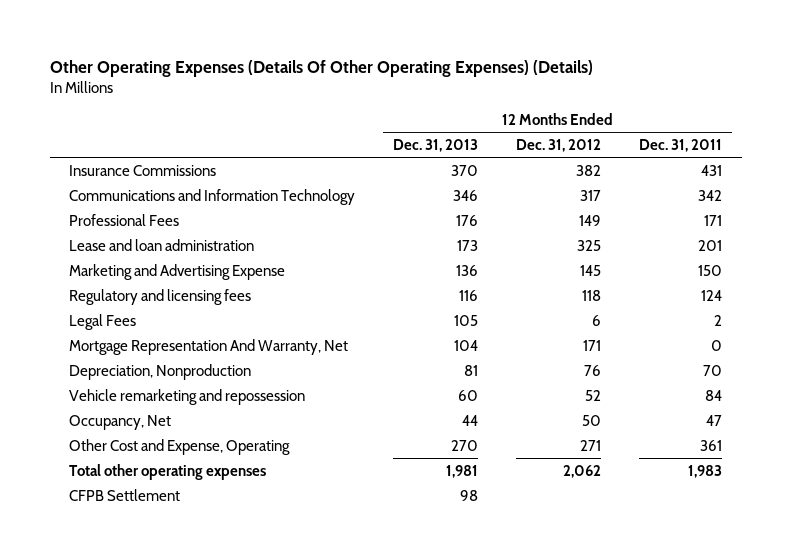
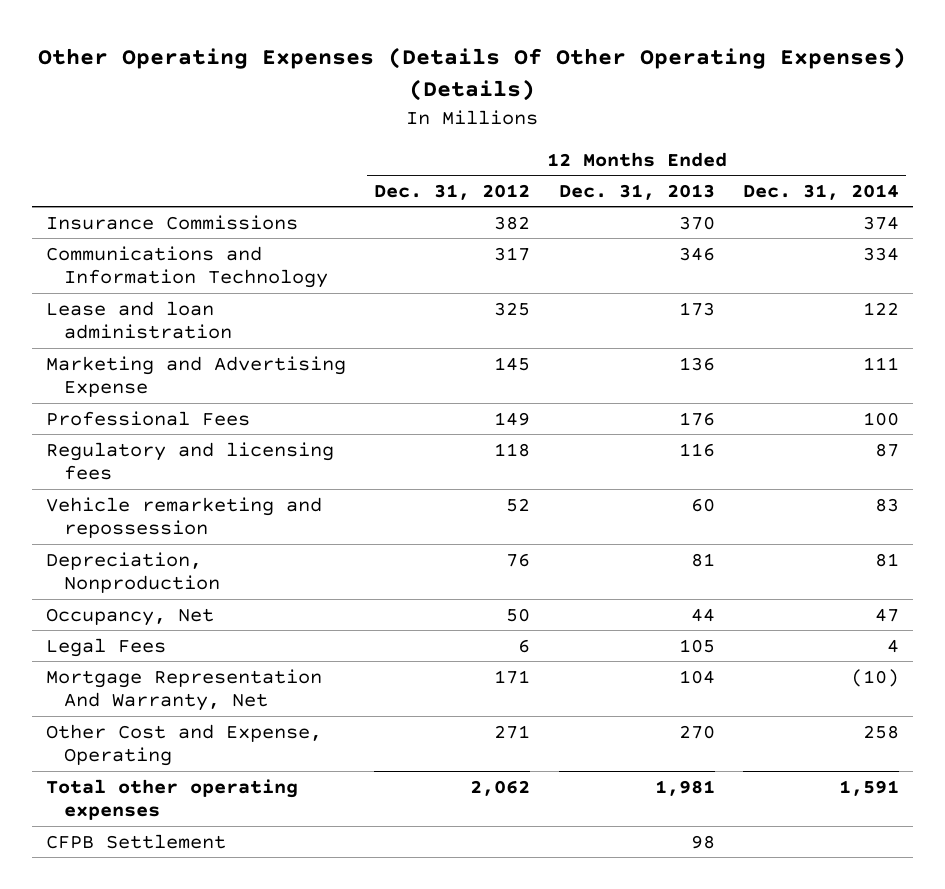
- | 12 Months Ended Dec. 31, 2013 | 12 Months Ended Dec. 31, 2012 | 12 Months Ended Dec. 31, 2011
+ | 12 Months Ended Dec. 31, 2012 | 12 Months Ended Dec. 31, 2013 | 12 Months Ended Dec. 31, 2014
moved down: Professional Fees | 149 | 176 | 100
moved down: Depreciation, Nonproduction | 76 | 81 | 81
moved down: Legal Fees | 6 | 105 | 4
moved down: Mortgage Representation And Warranty, Net | 171 | 104 | (10)

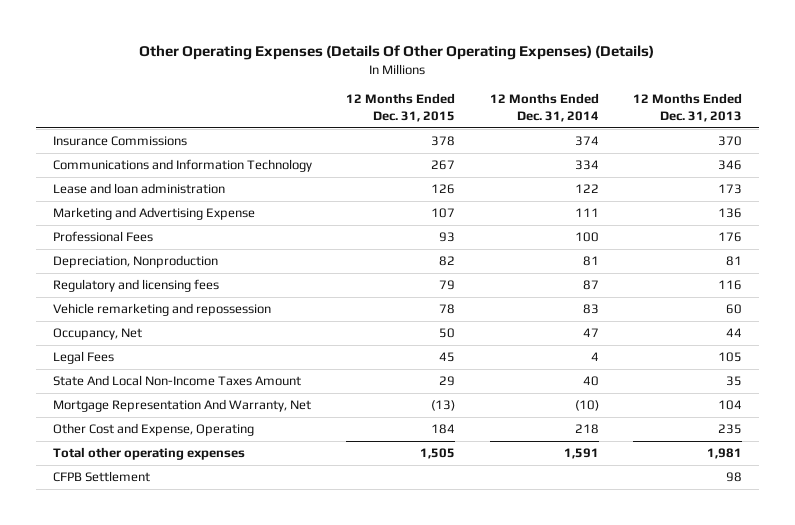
- | 12 Months Ended Dec. 31, 2012 | 12 Months Ended Dec. 31, 2013 | 12 Months Ended Dec. 31, 2014
+ | 12 Months Ended Dec. 31, 2015 | 12 Months Ended Dec. 31, 2014 | 12 Months Ended Dec. 31, 2013
moved up: Depreciation, Nonproduction | 82 | 81 | 81
+ State And Local Non-Income Taxes Amount | 29 | 40 | 35
- Other Cost and Expense, Operating | 271 | 270 | 258
+ Other Cost and Expense, Operating | 184 | 218 | 235

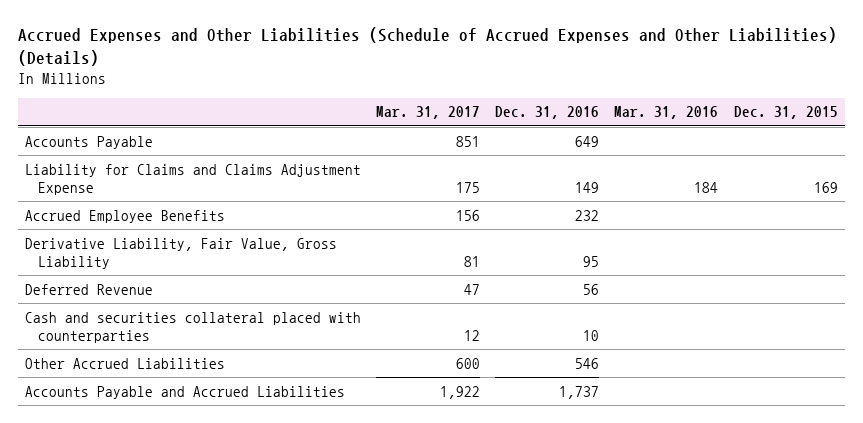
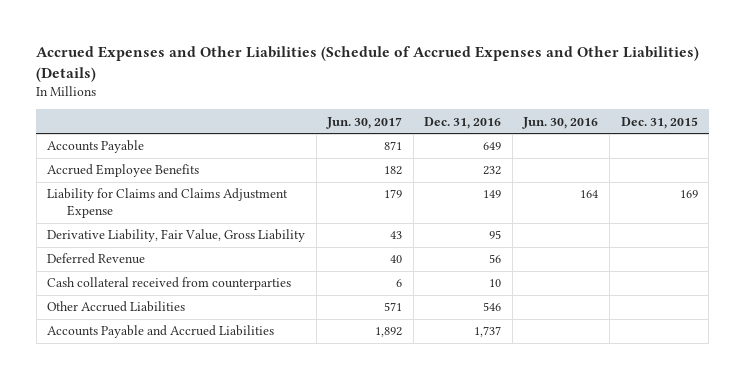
- | Mar. 31, 2017 | Dec. 31, 2016 | Mar. 31, 2016 | Dec. 31, 2015
+ | Jun. 30, 2017 | Dec. 31, 2016 | Jun. 30, 2016 | Dec. 31, 2015
moved down: Liability for Claims and Claims Adjustment Expense | 179 | 149 | 164 | 169
- Cash and securities collateral placed with counterparties | 12 | 10 | |
+ Cash collateral received from counterparties | 6 | 10 | |

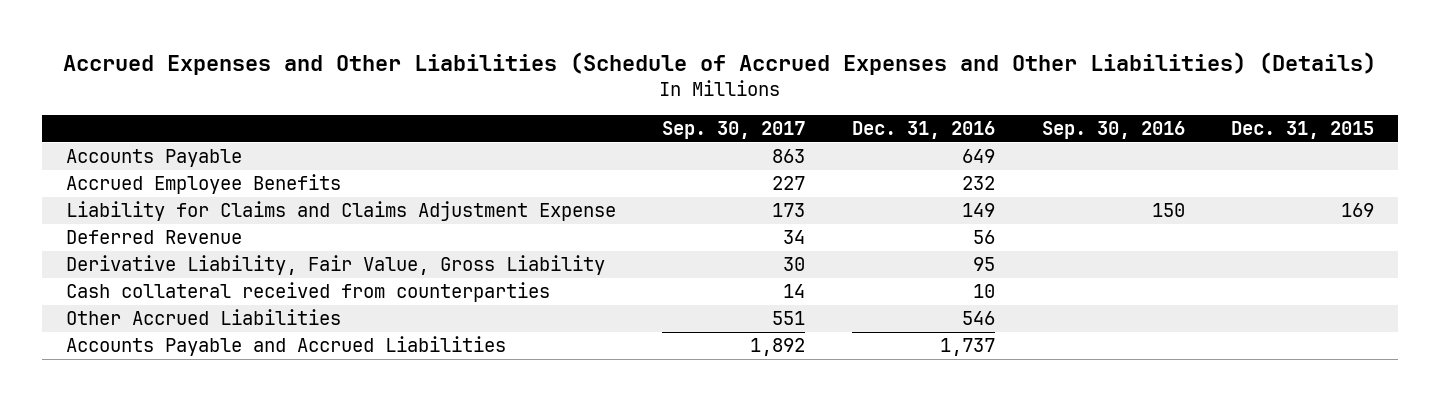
- | Jun. 30, 2017 | Dec. 31, 2016 | Jun. 30, 2016 | Dec. 31, 2015
+ | Sep. 30, 2017 | Dec. 31, 2016 | Sep. 30, 2016 | Dec. 31, 2015
moved down: Derivative Liability, Fair Value, Gross Liability | 30 | 95 | |

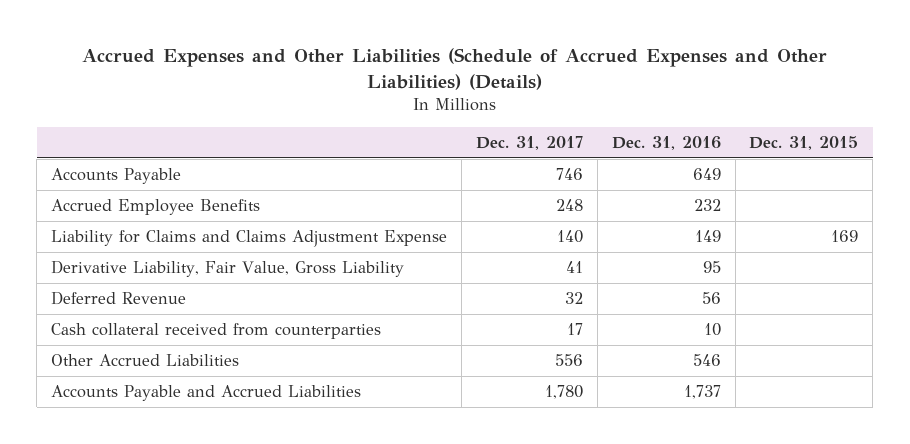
- | Sep. 30, 2017 | Dec. 31, 2016 | Sep. 30, 2016 | Dec. 31, 2015
+ | Dec. 31, 2017 | Dec. 31, 2016 | Dec. 31, 2015
moved down: Deferred Revenue | 32 | 56 |

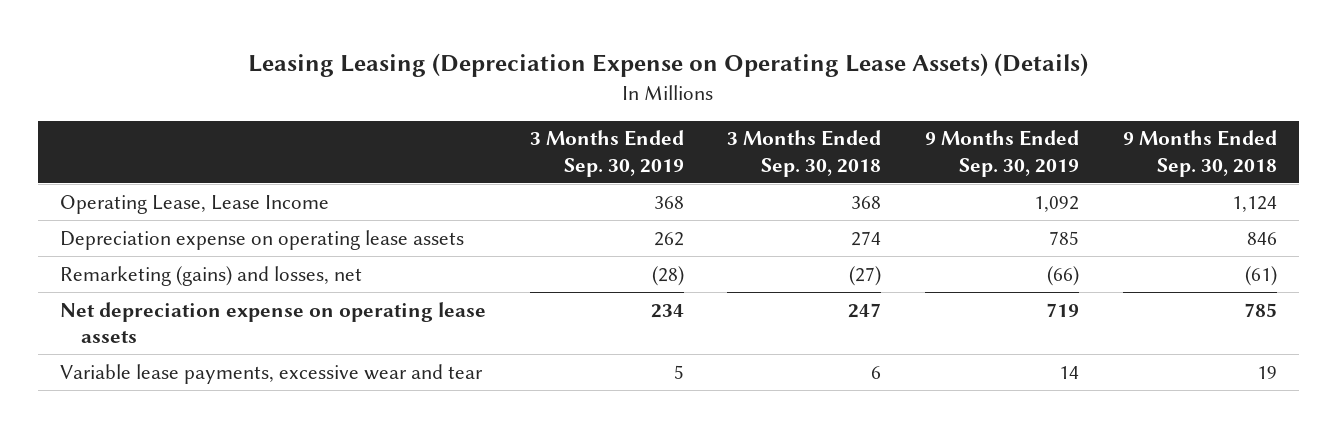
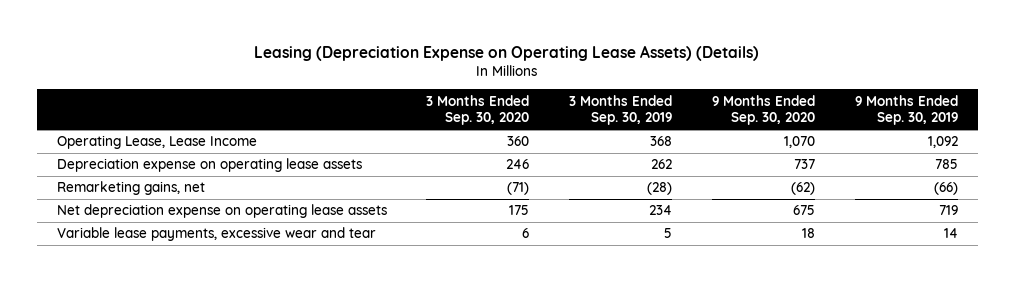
- Leasing Leasing (Depreciation Expense on Operating Lease Assets) (Details)
+ Leasing (Depreciation Expense on Operating Lease Assets) (Details)
- | 3 Months Ended Sep. 30, 2019 | 3 Months Ended Sep. 30, 2018 | 9 Months Ended Sep. 30, 2019 | 9 Months Ended Sep. 30, 2018
+ | 3 Months Ended Sep. 30, 2020 | 3 Months Ended Sep. 30, 2019 | 9 Months Ended Sep. 30, 2020 | 9 Months Ended Sep. 30, 2019
- Remarketing (gains) and losses, net | (28) | (27) | (66) | (61)
+ Remarketing gains, net | (71) | (28) | (62) | (66)

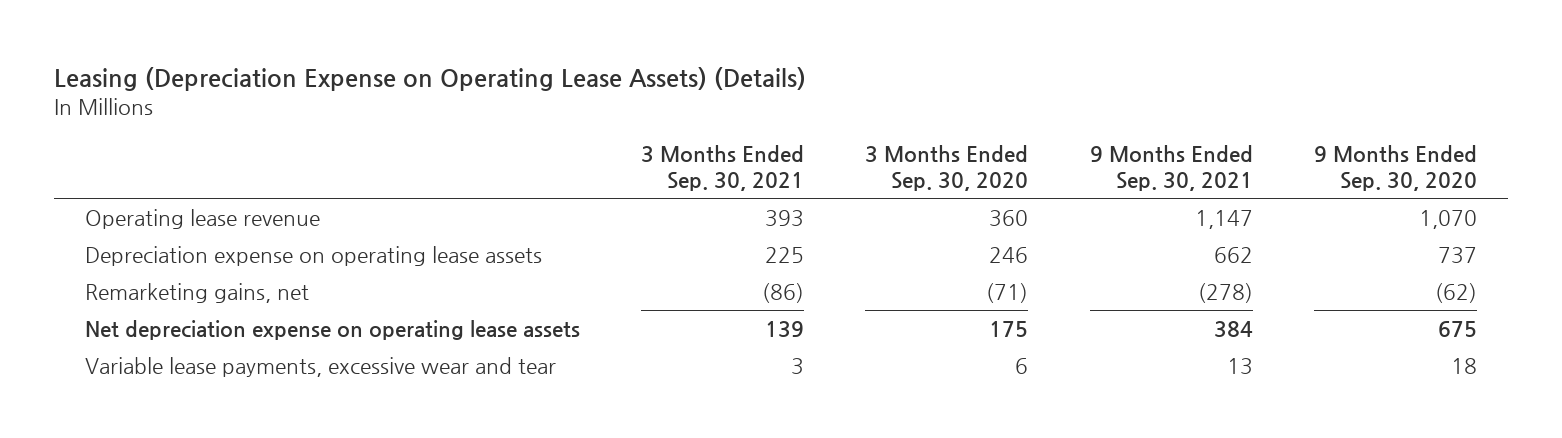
- | 3 Months Ended Sep. 30, 2020 | 3 Months Ended Sep. 30, 2019 | 9 Months Ended Sep. 30, 2020 | 9 Months Ended Sep. 30, 2019
+ | 3 Months Ended Sep. 30, 2021 | 3 Months Ended Sep. 30, 2020 | 9 Months Ended Sep. 30, 2021 | 9 Months Ended Sep. 30, 2020
- Operating Lease, Lease Income | 360 | 368 | 1,070 | 1,092
+ Operating lease revenue | 393 | 360 | 1,147 | 1,070

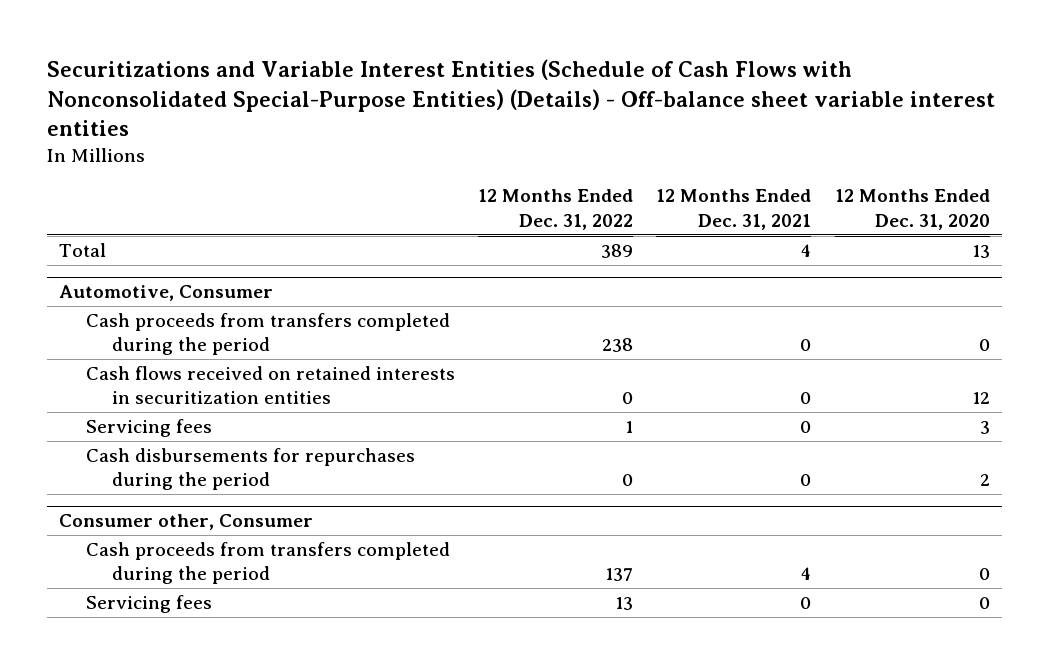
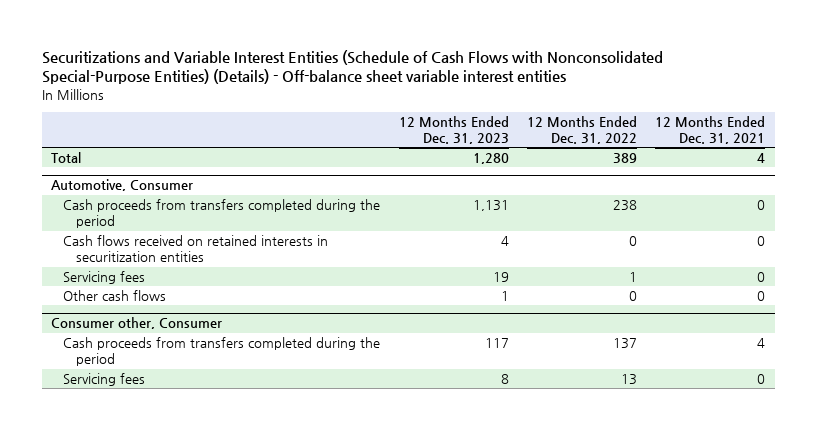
- | 12 Months Ended Dec. 31, 2022 | 12 Months Ended Dec. 31, 2021 | 12 Months Ended Dec. 31, 2020
+ | 12 Months Ended Dec. 31, 2023 | 12 Months Ended Dec. 31, 2022 | 12 Months Ended Dec. 31, 2021
@ Automotive, Consumer
- Cash disbursements for repurchases during the period | 0 | 0 | 2
+ Other cash flows | 1 | 0 | 0

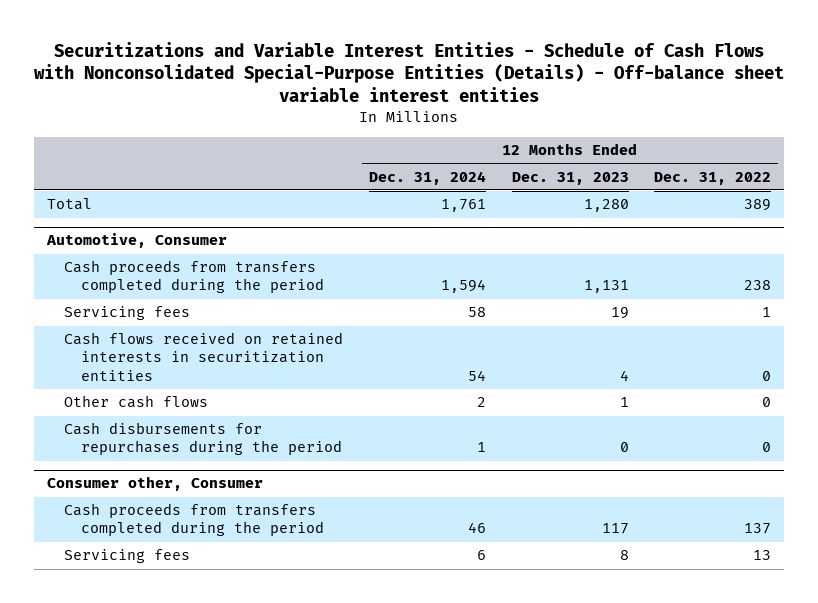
- Securitizations and Variable Interest Entities (Schedule of Cash Flows with Nonconsolidated Special-Purpose Entities) (Details) - Off-balance sheet variable interest entities
+ Securitizations and Variable Interest Entities - Schedule of Cash Flows with Nonconsolidated Special-Purpose Entities (Details) - Off-balance sheet variable interest entities
- | 12 Months Ended Dec. 31, 2023 | 12 Months Ended Dec. 31, 2022 | 12 Months Ended Dec. 31, 2021
+ | 12 Months Ended Dec. 31, 2024 | 12 Months Ended Dec. 31, 2023 | 12 Months Ended Dec. 31, 2022
@ Automotive, Consumer
moved down: Cash flows received on retained interests in securitization entities | 54 | 4 | 0
+ Cash disbursements for repurchases during the period | 1 | 0 | 0

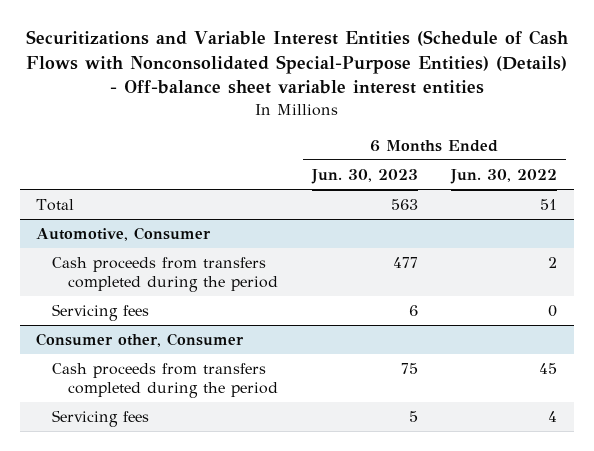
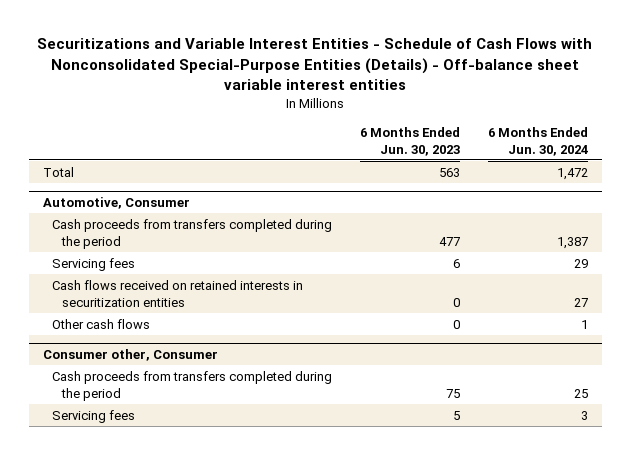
- Securitizations and Variable Interest Entities (Schedule of Cash Flows with Nonconsolidated Special-Purpose Entities) (Details) - Off-balance sheet variable interest entities
+ Securitizations and Variable Interest Entities - Schedule of Cash Flows with Nonconsolidated Special-Purpose Entities (Details) - Off-balance sheet variable interest entities
- | 6 Months Ended Jun. 30, 2023 | 6 Months Ended Jun. 30, 2022
+ | 6 Months Ended Jun. 30, 2023 | 6 Months Ended Jun. 30, 2024
@ Automotive, Consumer
+ Cash flows received on retained interests in securitization entities | 0 | 27
+ Other cash flows | 0 | 1

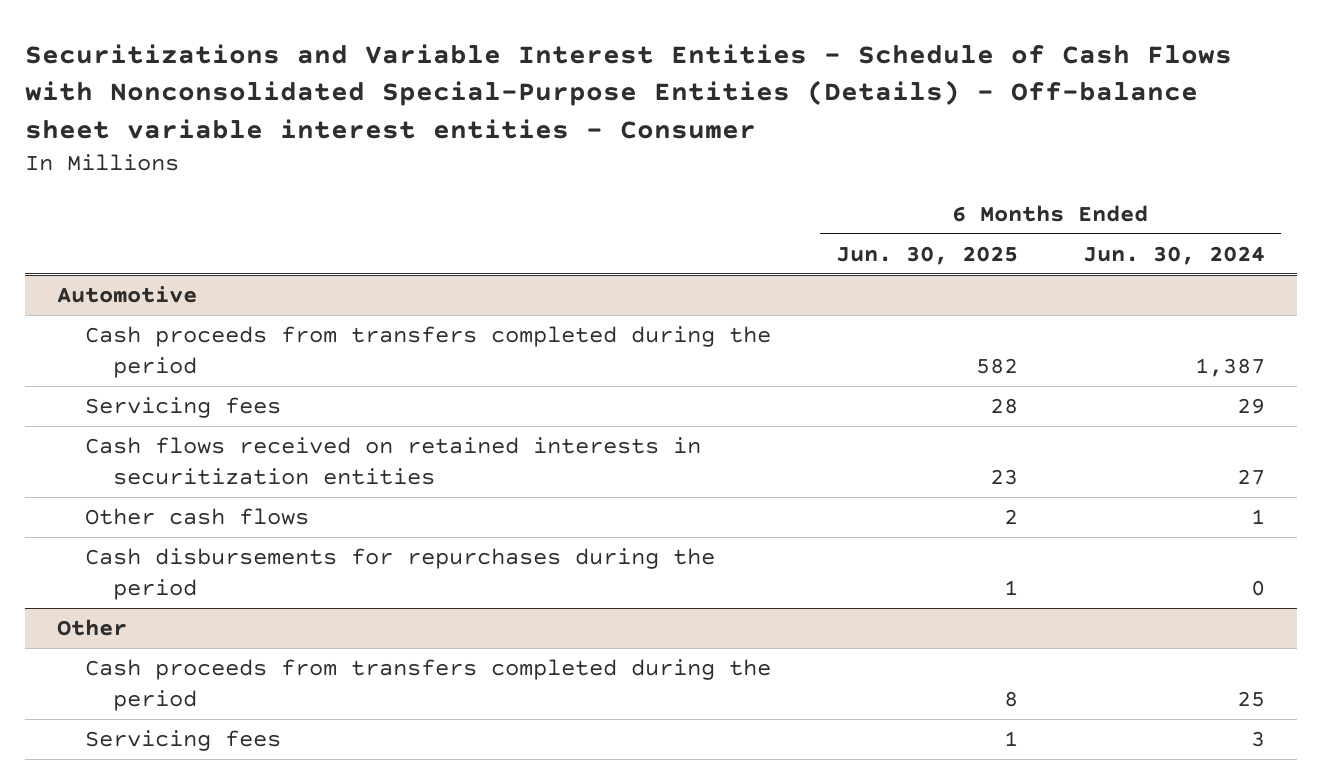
- Securitizations and Variable Interest Entities - Schedule of Cash Flows with Nonconsolidated Special-Purpose Entities (Details) - Off-balance sheet variable interest entities
+ Securitizations and Variable Interest Entities - Schedule of Cash Flows with Nonconsolidated Special-Purpose Entities (Details) - Off-balance sheet variable interest entities - Consumer
- | 6 Months Ended Jun. 30, 2023 | 6 Months Ended Jun. 30, 2024
+ | 6 Months Ended Jun. 30, 2025 | 6 Months Ended Jun. 30, 2024
- Total | 563 | 1,472
- Automotive, Consumer
+ Automotive
- Consumer other, Consumer
+ Cash disbursements for repurchases during the period | 1 | 0
+ Other

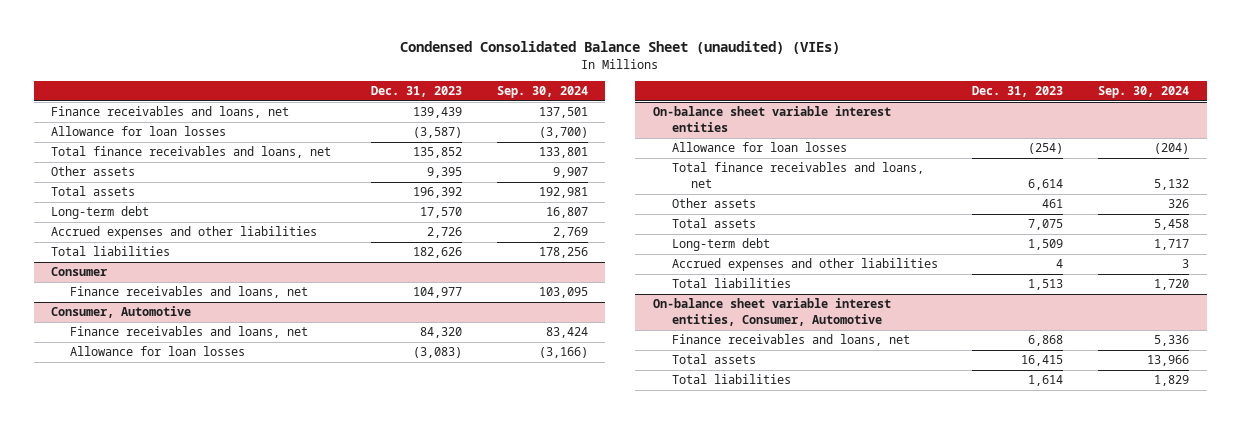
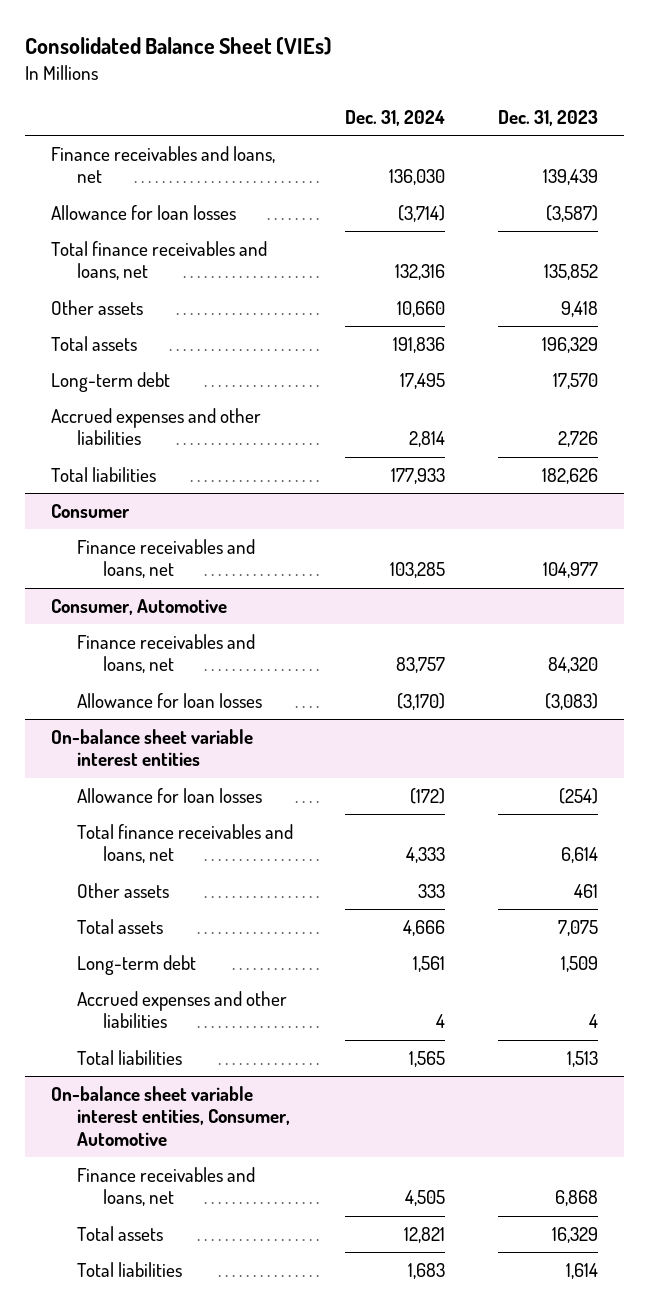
- Condensed Consolidated Balance Sheet (unaudited) (VIEs)
+ Consolidated Balance Sheet (VIEs)
- | Dec. 31, 2023 | Sep. 30, 2024
+ | Dec. 31, 2024 | Dec. 31, 2023
- Other assets | 9,395 | 9,907
- Total assets | 196,392 | 192,981
+ Other assets | 10,660 | 9,418
+ Total assets | 191,836 | 196,329
@ On-balance sheet variable interest entities, Consumer, Automotive
- Total assets | 16,415 | 13,966
+ Total assets | 12,821 | 16,329

